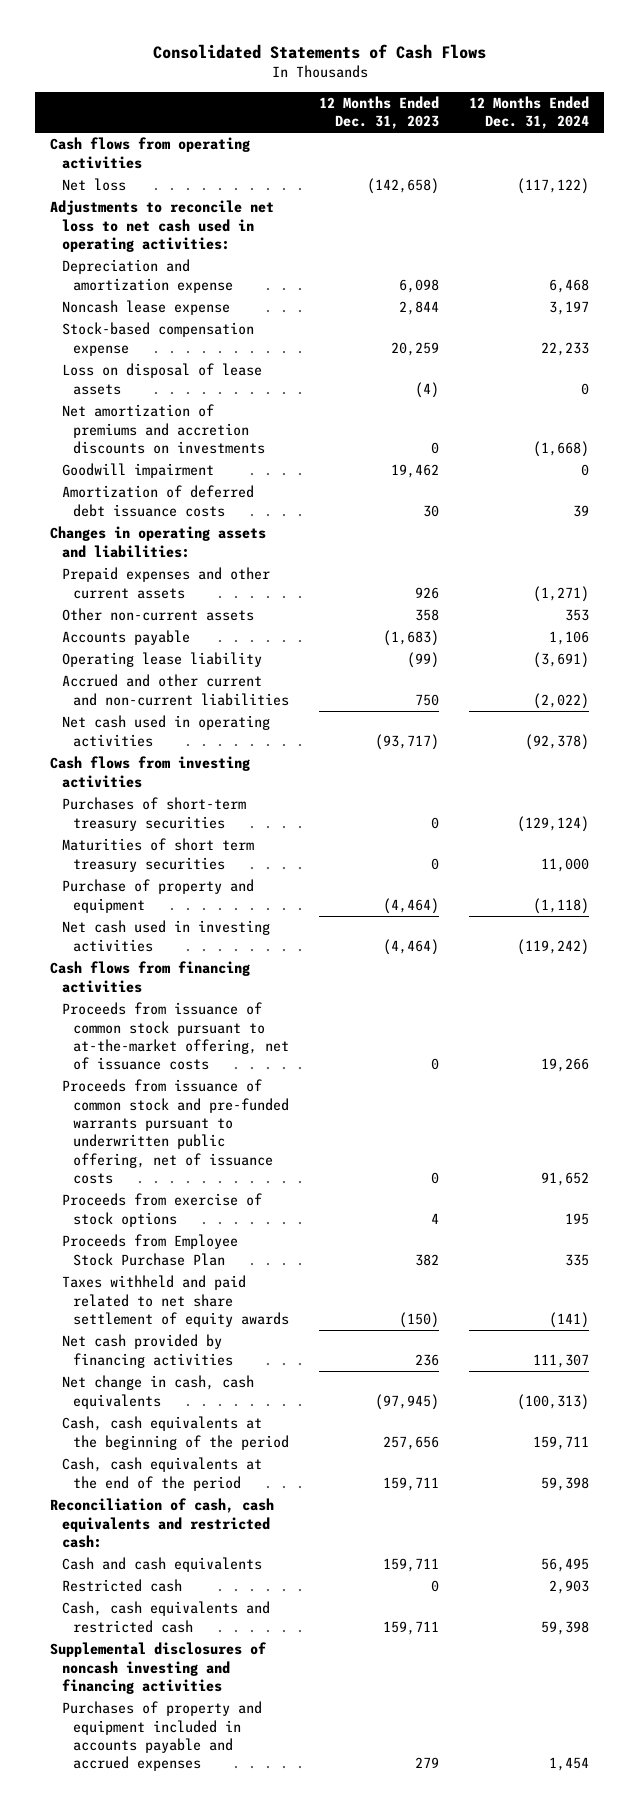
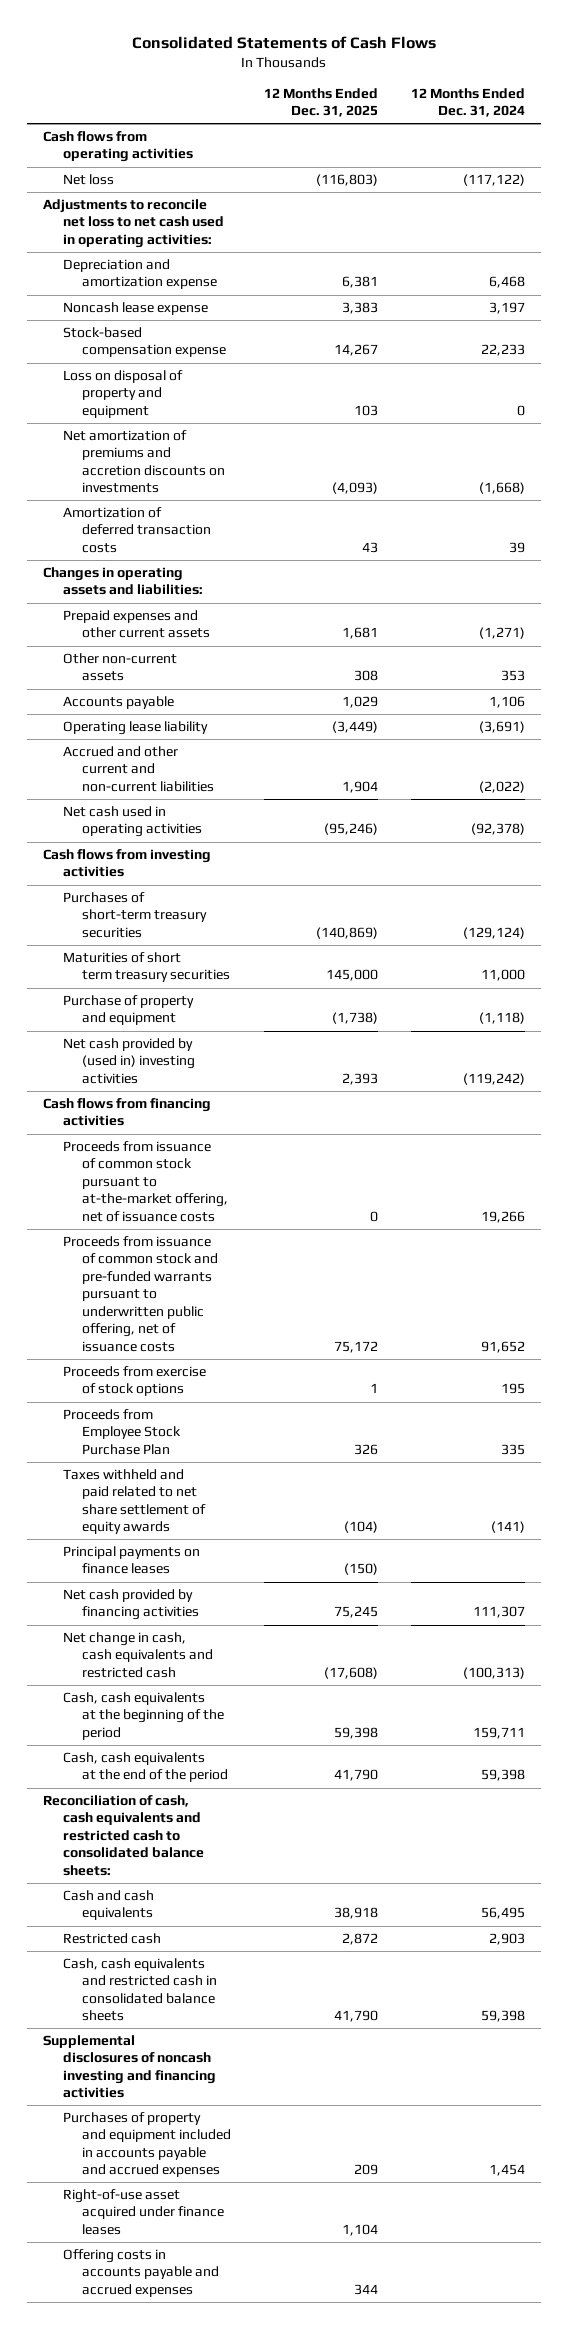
- | 12 Months Ended Dec. 31, 2023 | 12 Months Ended Dec. 31, 2024
+ | 12 Months Ended Dec. 31, 2025 | 12 Months Ended Dec. 31, 2024
- Loss on disposal of lease assets | (4) | 0
+ Loss on disposal of property and equipment | 103 | 0
- Goodwill impairment | 19,462 | 0
- Amortization of deferred debt issuance costs | 30 | 39
+ Amortization of deferred transaction costs | 43 | 39
- Net cash used in investing activities | (4,464) | (119,242)
+ Net cash provided by (used in) investing activities | 2,393 | (119,242)
+ Principal payments on finance leases | (150) |
- Net change in cash, cash equivalents | (97,945) | (100,313)
+ Net change in cash, cash equivalents and restricted cash | (17,608) | (100,313)
- Reconciliation of cash, cash equivalents and restricted cash:
+ Reconciliation of cash, cash equivalents and restricted cash to consolidated balance sheets:
- Cash, cash equivalents and restricted cash | 159,711 | 59,398
+ Cash, cash equivalents and restricted cash in consolidated balance sheets | 41,790 | 59,398
+ Right-of-use asset acquired under finance leases | 1,104 |
+ Offering costs in accounts payable and accrued expenses | 344 |

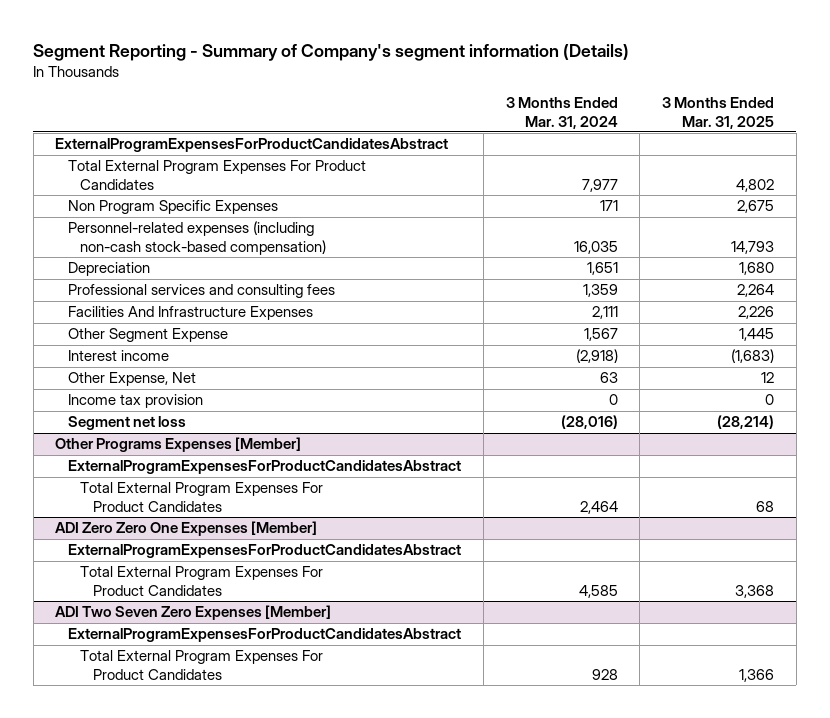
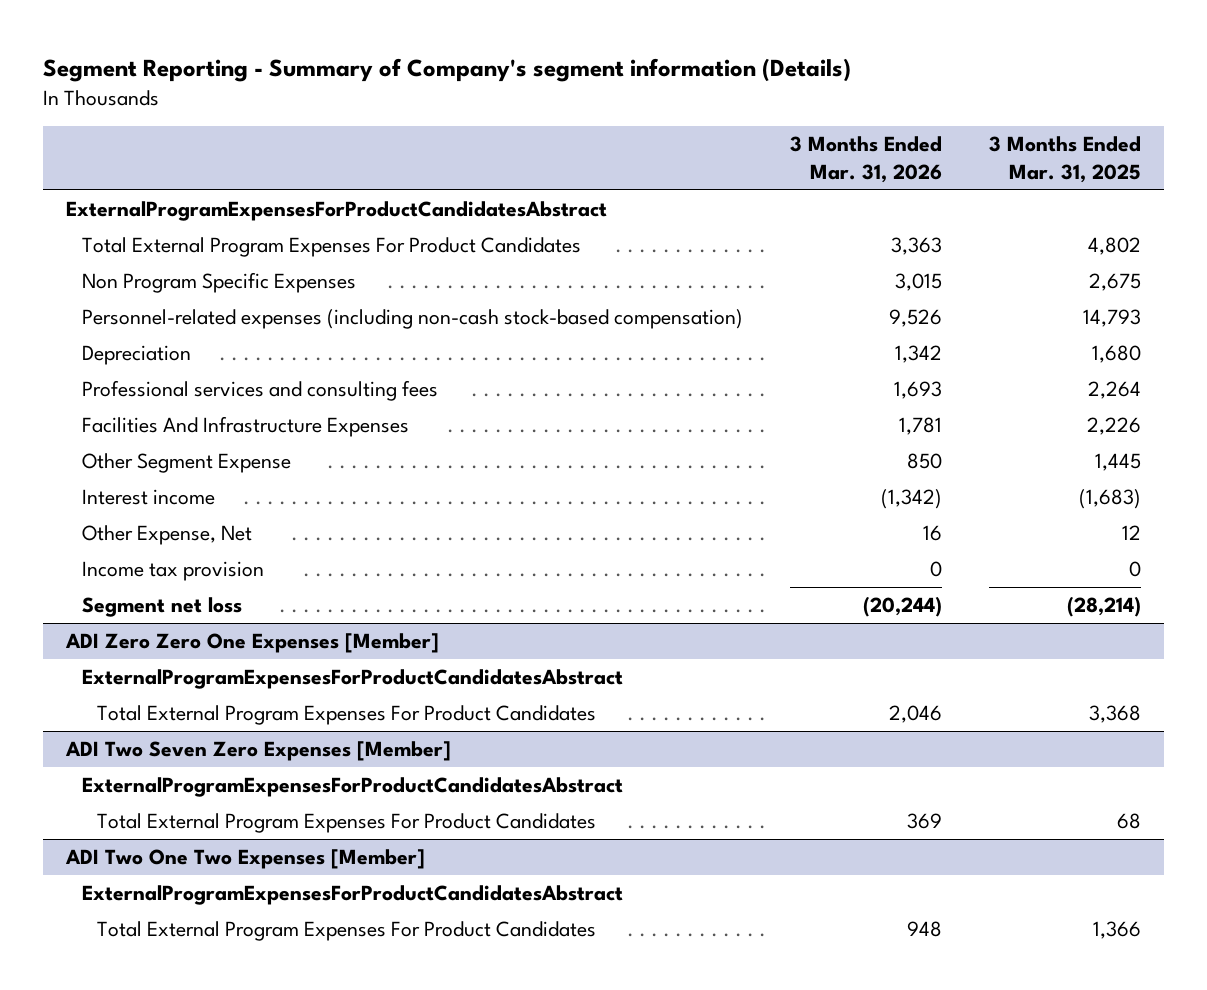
- | 3 Months Ended Mar. 31, 2024 | 3 Months Ended Mar. 31, 2025
+ | 3 Months Ended Mar. 31, 2026 | 3 Months Ended Mar. 31, 2025
- Other Programs Expenses [Member]
- ExternalProgramExpensesForProductCandidatesAbstract
- Total External Program Expenses For Product Candidates | 2,464 | 68
@ ADI Two Seven Zero Expenses [Member]
+ Total External Program Expenses For Product Candidates | 369 | 68
+ ADI Two One Two Expenses [Member]
+ ExternalProgramExpensesForProductCandidatesAbstract

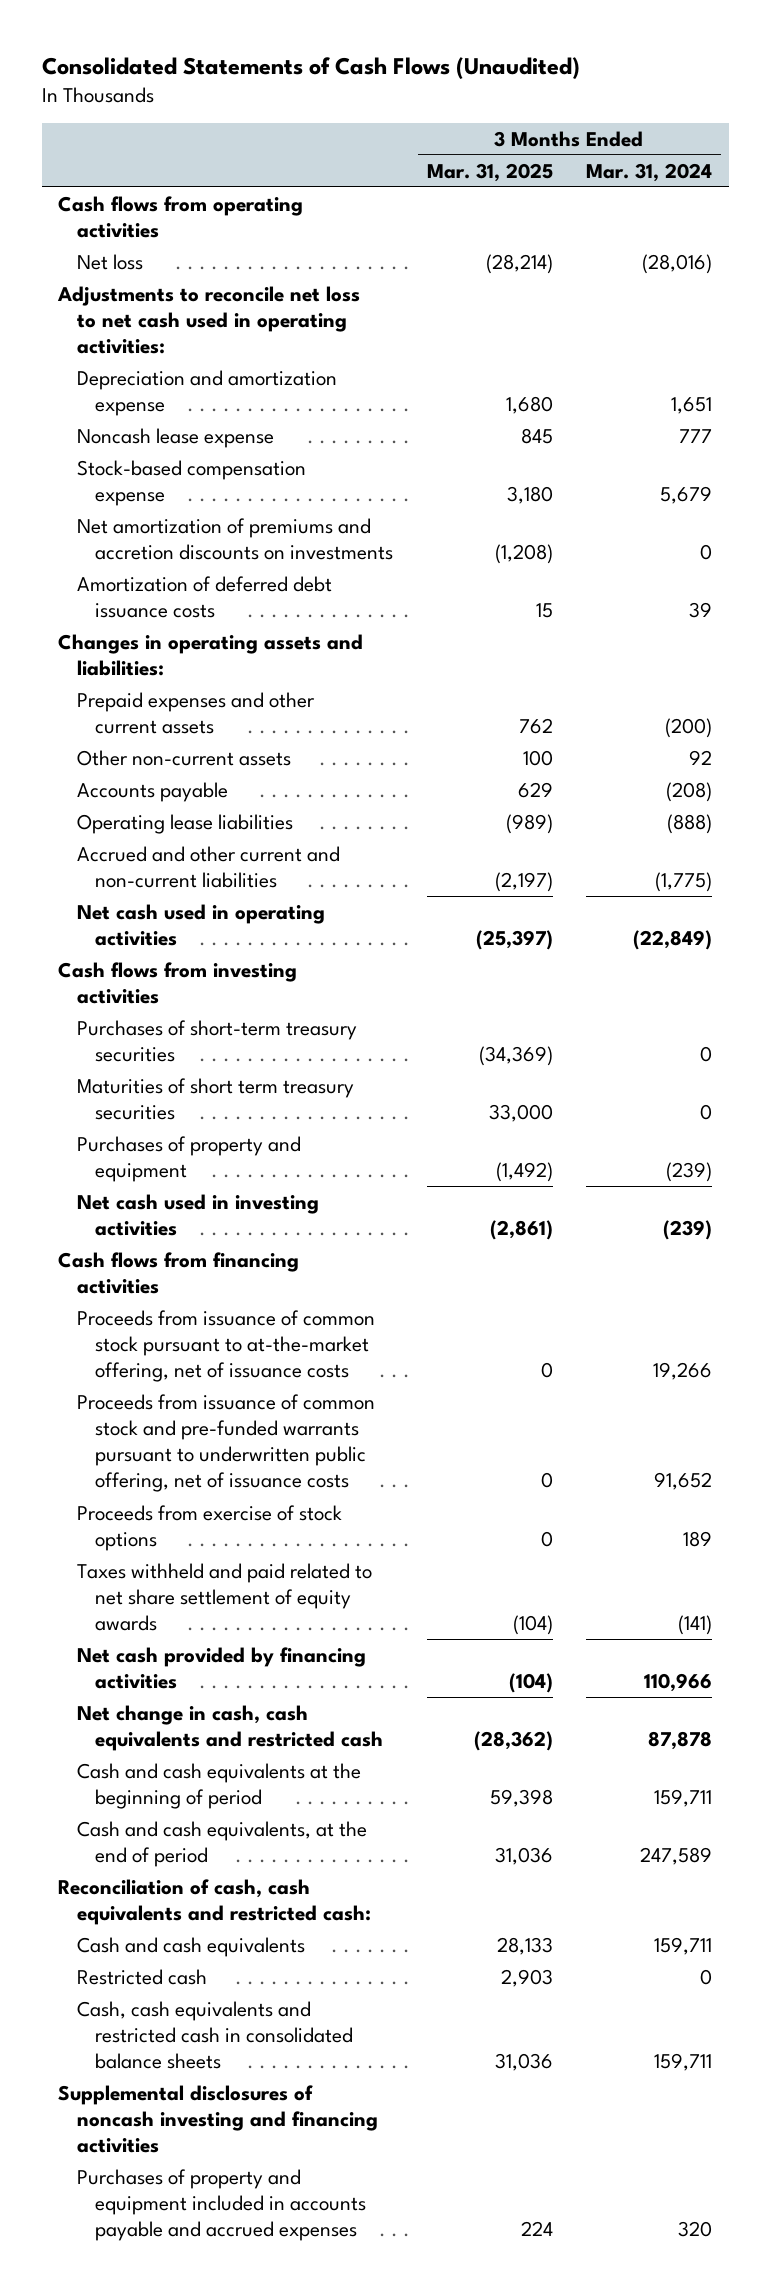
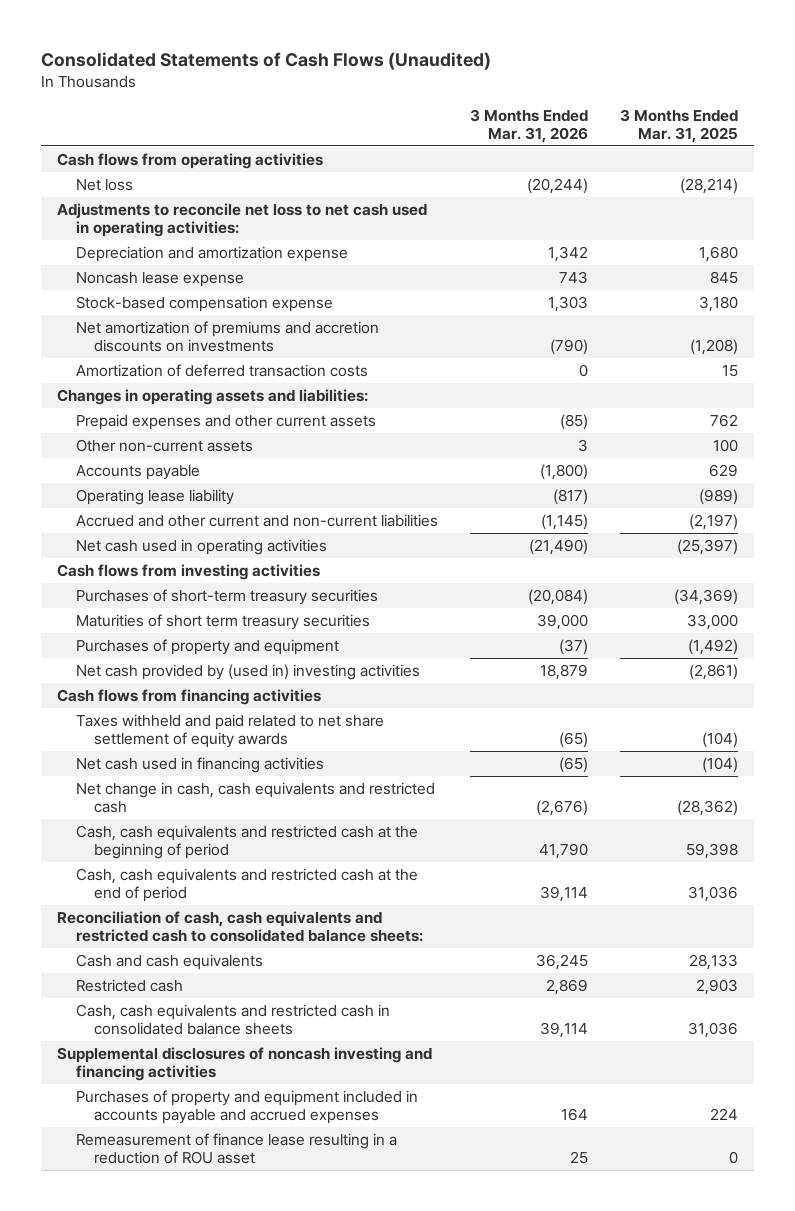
- | 3 Months Ended Mar. 31, 2025 | 3 Months Ended Mar. 31, 2024
+ | 3 Months Ended Mar. 31, 2026 | 3 Months Ended Mar. 31, 2025
- Amortization of deferred debt issuance costs | 15 | 39
+ Amortization of deferred transaction costs | 0 | 15
- Operating lease liabilities | (989) | (888)
+ Operating lease liability | (817) | (989)
- Net cash used in investing activities | (2,861) | (239)
+ Net cash provided by (used in) investing activities | 18,879 | (2,861)
- Proceeds from issuance of common stock pursuant to at-the-market offering, net of issuance costs | 0 | 19,266
- Proceeds from issuance of common stock and pre-funded warrants pursuant to underwritten public offering, net of issuance costs | 0 | 91,652
- Proceeds from exercise of stock options | 0 | 189
- Net cash provided by financing activities | (104) | 110,966
+ Net cash used in financing activities | (65) | (104)
- Cash and cash equivalents at the beginning of period | 59,398 | 159,711
- Cash and cash equivalents, at the end of period | 31,036 | 247,589
- Reconciliation of cash, cash equivalents and restricted cash:
+ Cash, cash equivalents and restricted cash at the beginning of period | 41,790 | 59,398
+ Cash, cash equivalents and restricted cash at the end of period | 39,114 | 31,036
+ Reconciliation of cash, cash equivalents and restricted cash to consolidated balance sheets:
+ Remeasurement of finance lease resulting in a reduction of ROU asset | 25 | 0

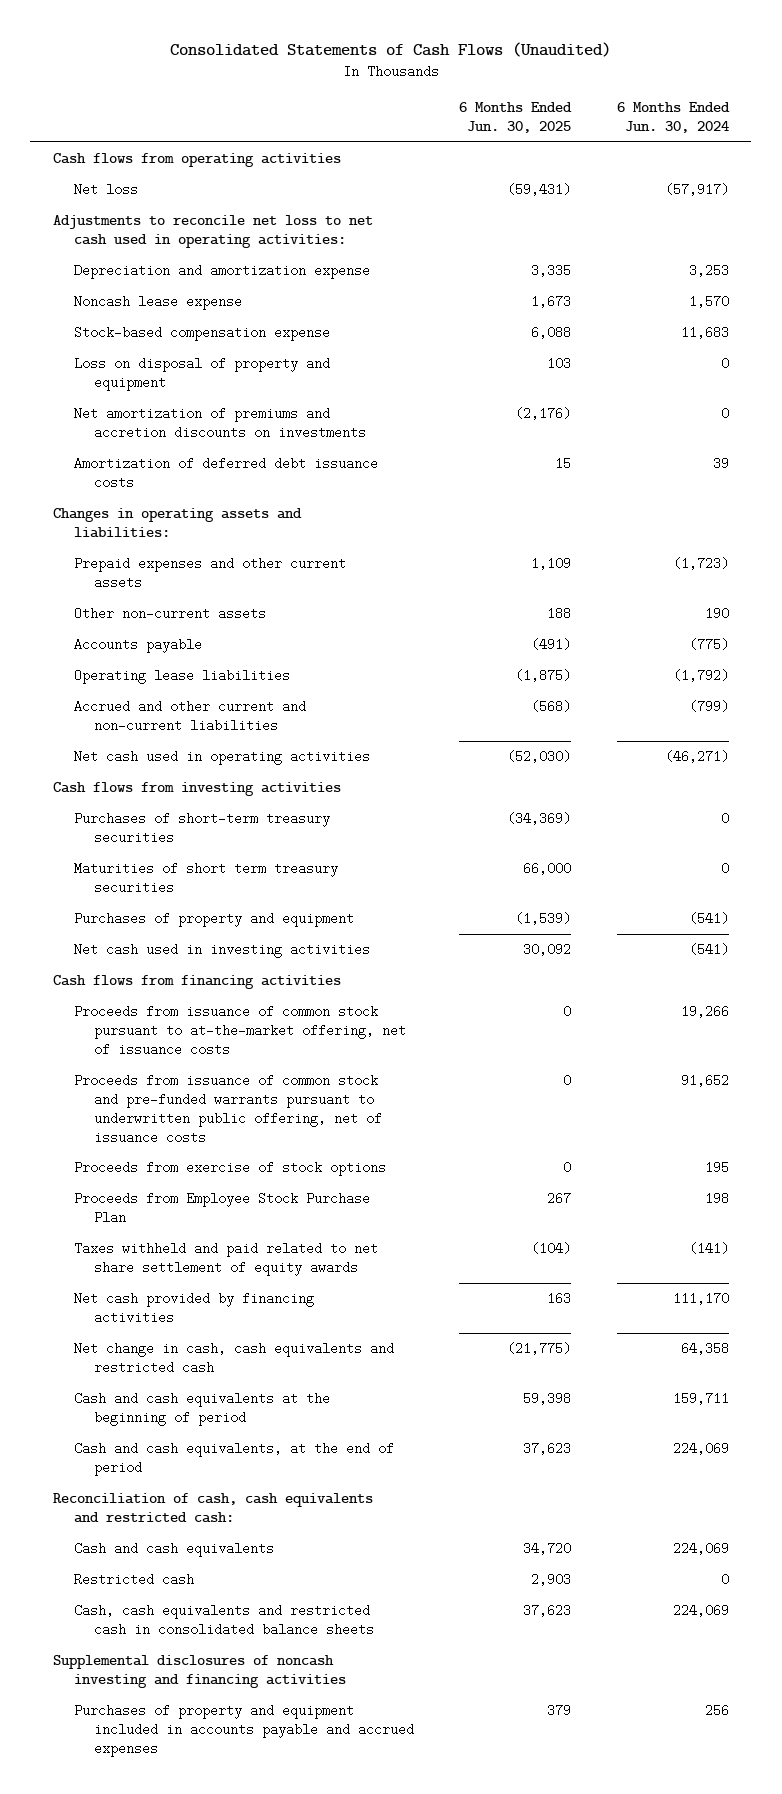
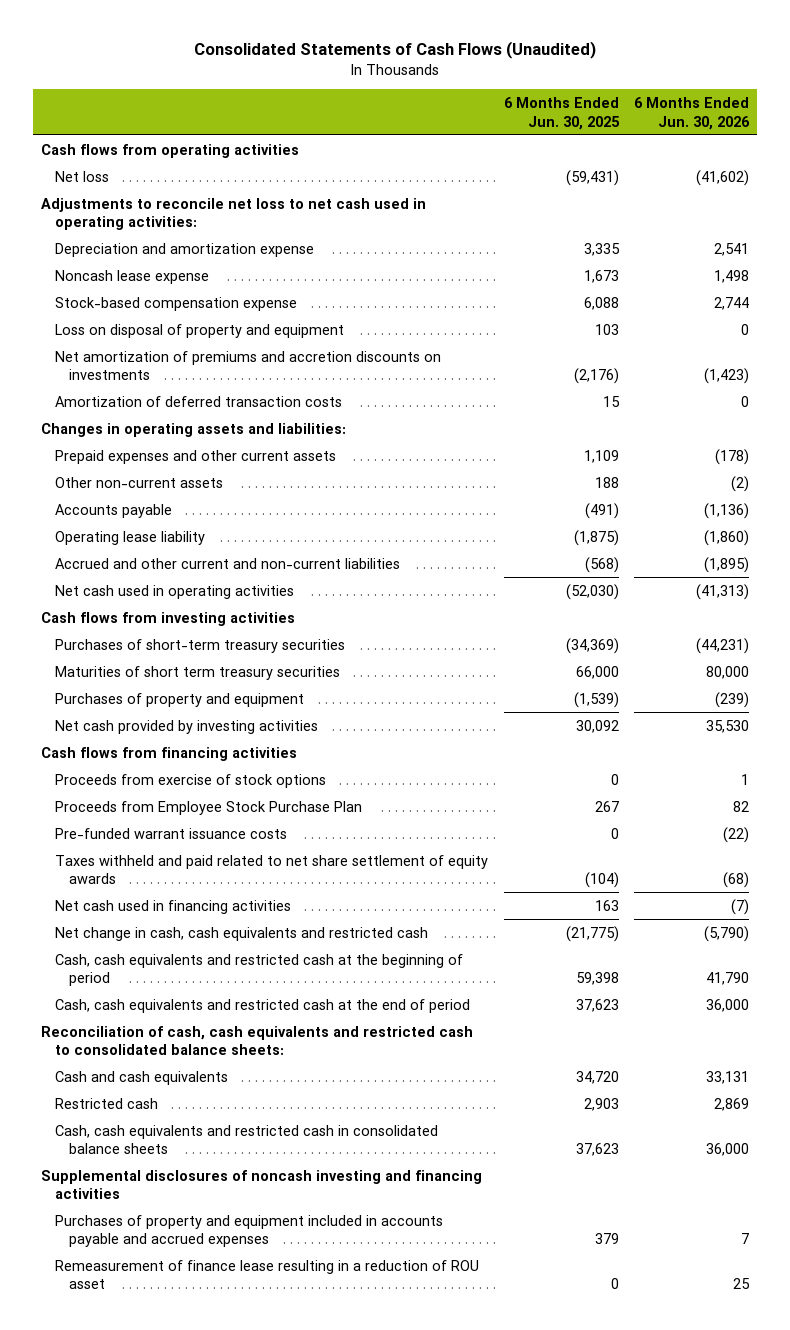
- | 6 Months Ended Jun. 30, 2025 | 6 Months Ended Jun. 30, 2024
+ | 6 Months Ended Jun. 30, 2025 | 6 Months Ended Jun. 30, 2026
- Amortization of deferred debt issuance costs | 15 | 39
+ Amortization of deferred transaction costs | 15 | 0
- Operating lease liabilities | (1,875) | (1,792)
+ Operating lease liability | (1,875) | (1,860)
- Net cash used in investing activities | 30,092 | (541)
+ Net cash provided by investing activities | 30,092 | 35,530
- Proceeds from issuance of common stock pursuant to at-the-market offering, net of issuance costs | 0 | 19,266
- Proceeds from issuance of common stock and pre-funded warrants pursuant to underwritten public offering, net of issuance costs | 0 | 91,652
+ Pre-funded warrant issuance costs | 0 | (22)
- Net cash provided by financing activities | 163 | 111,170
+ Net cash used in financing activities | 163 | (7)
- Cash and cash equivalents at the beginning of period | 59,398 | 159,711
- Cash and cash equivalents, at the end of period | 37,623 | 224,069
- Reconciliation of cash, cash equivalents and restricted cash:
+ Cash, cash equivalents and restricted cash at the beginning of period | 59,398 | 41,790
+ Cash, cash equivalents and restricted cash at the end of period | 37,623 | 36,000
+ Reconciliation of cash, cash equivalents and restricted cash to consolidated balance sheets:
+ Remeasurement of finance lease resulting in a reduction of ROU asset | 0 | 25

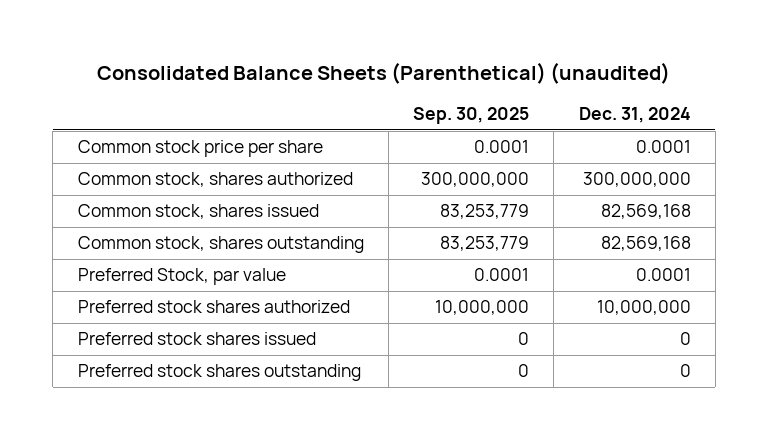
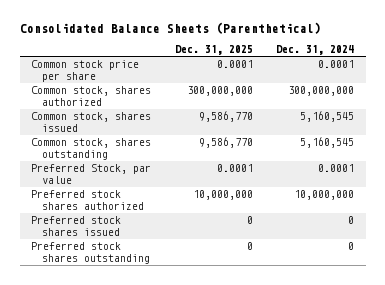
- Consolidated Balance Sheets (Parenthetical) (unaudited)
+ Consolidated Balance Sheets (Parenthetical)
- | Sep. 30, 2025 | Dec. 31, 2024
+ | Dec. 31, 2025 | Dec. 31, 2024
- Common stock, shares issued | 83,253,779 | 82,569,168
- Common stock, shares outstanding | 83,253,779 | 82,569,168
+ Common stock, shares issued | 9,586,770 | 5,160,545
+ Common stock, shares outstanding | 9,586,770 | 5,160,545

